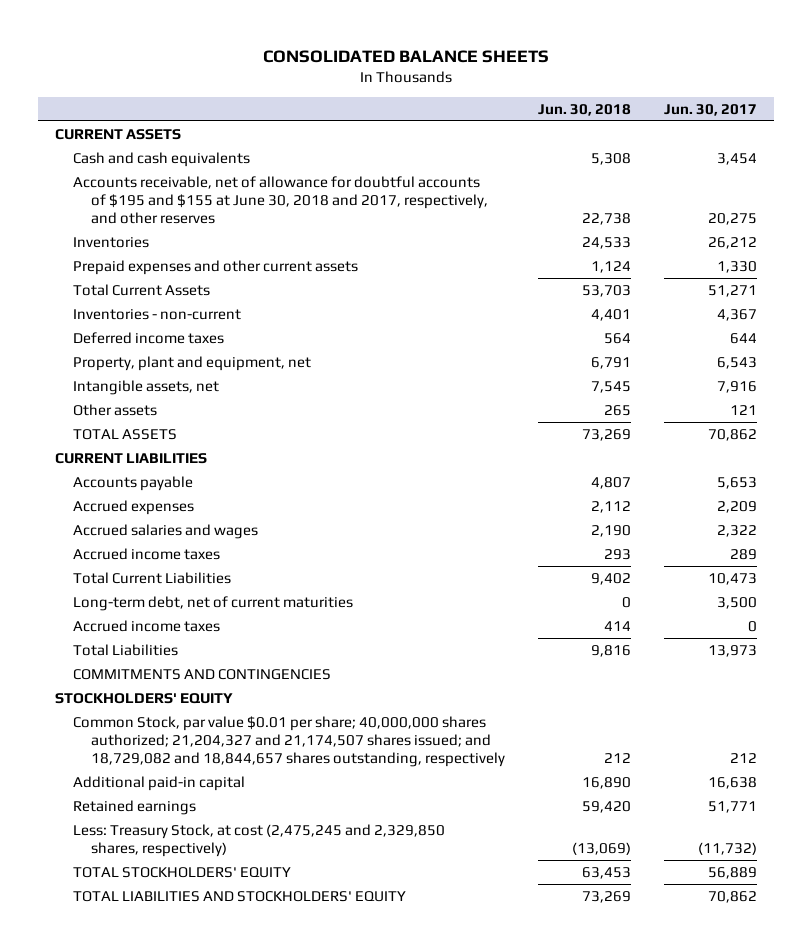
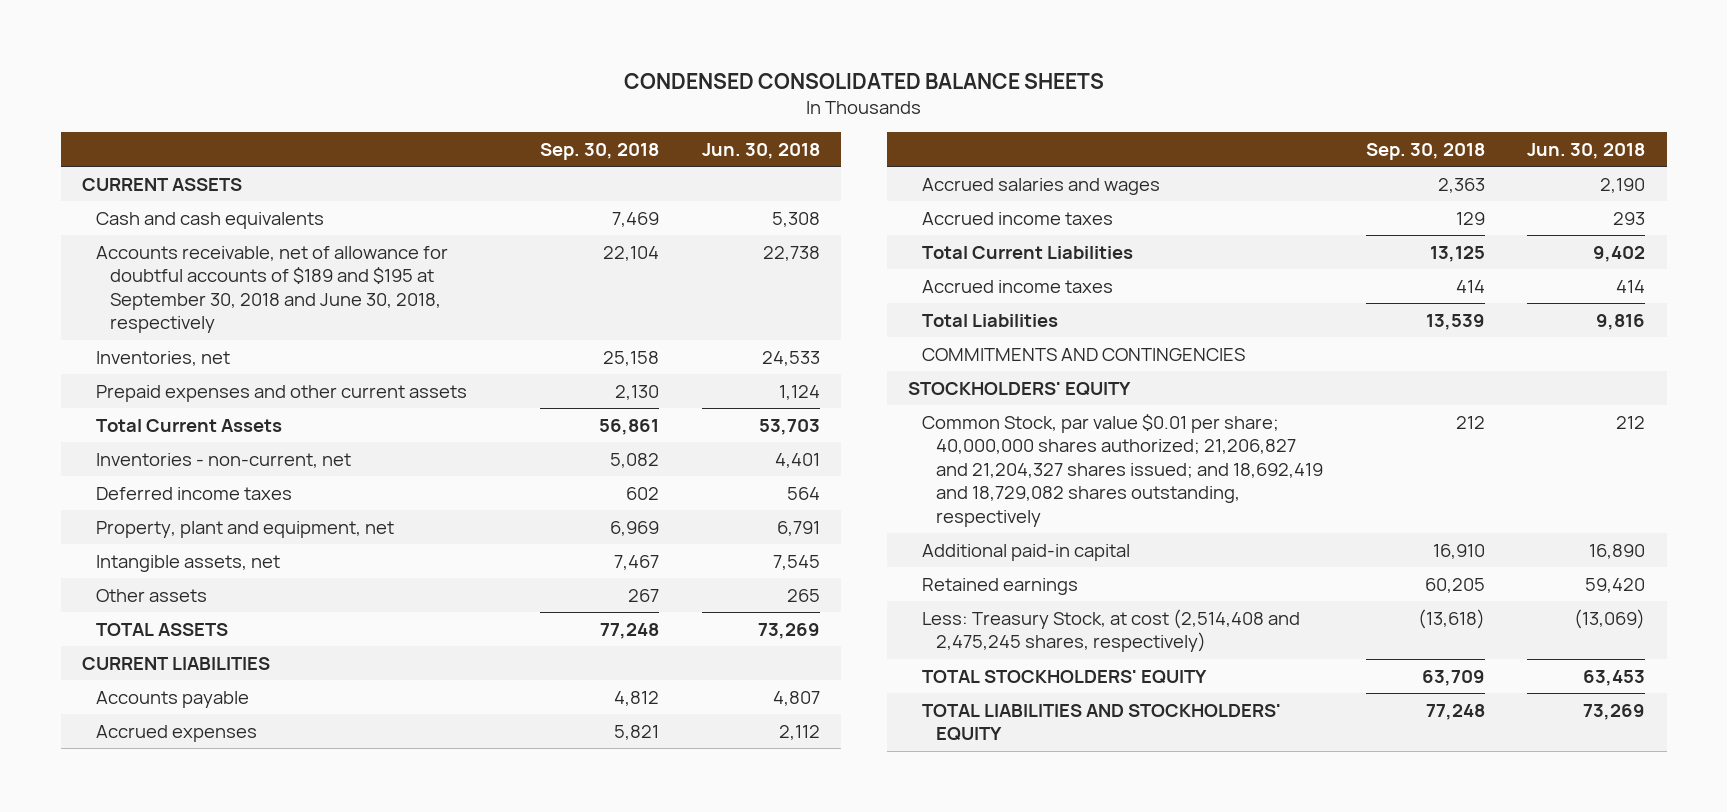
- CONSOLIDATED BALANCE SHEETS
+ CONDENSED CONSOLIDATED BALANCE SHEETS
- | Jun. 30, 2018 | Jun. 30, 2017
+ | Sep. 30, 2018 | Jun. 30, 2018
- Accounts receivable, net of allowance for doubtful accounts of $195 and $155 at June 30, 2018 and 2017, respectively, and other reserves | 22,738 | 20,275
- Inventories | 24,533 | 26,212
+ Accounts receivable, net of allowance for doubtful accounts of $189 and $195 at September 30, 2018 and June 30, 2018, respectively | 22,104 | 22,738
+ Inventories, net | 25,158 | 24,533
- Inventories - non-current | 4,401 | 4,367
+ Inventories - non-current, net | 5,082 | 4,401
- Long-term debt, net of current maturities | 0 | 3,500
- Common Stock, par value $0.01 per share; 40,000,000 shares authorized; 21,204,327 and 21,174,507 shares issued; and 18,729,082 and 18,844,657 shares outstanding, respectively | 212 | 212
+ Common Stock, par value $0.01 per share; 40,000,000 shares authorized; 21,206,827 and 21,204,327 shares issued; and 18,692,419 and 18,729,082 shares outstanding, respectively | 212 | 212
- Less: Treasury Stock, at cost (2,475,245 and 2,329,850 shares, respectively) | (13,069) | (11,732)
+ Less: Treasury Stock, at cost (2,514,408 and 2,475,245 shares, respectively) | (13,618) | (13,069)

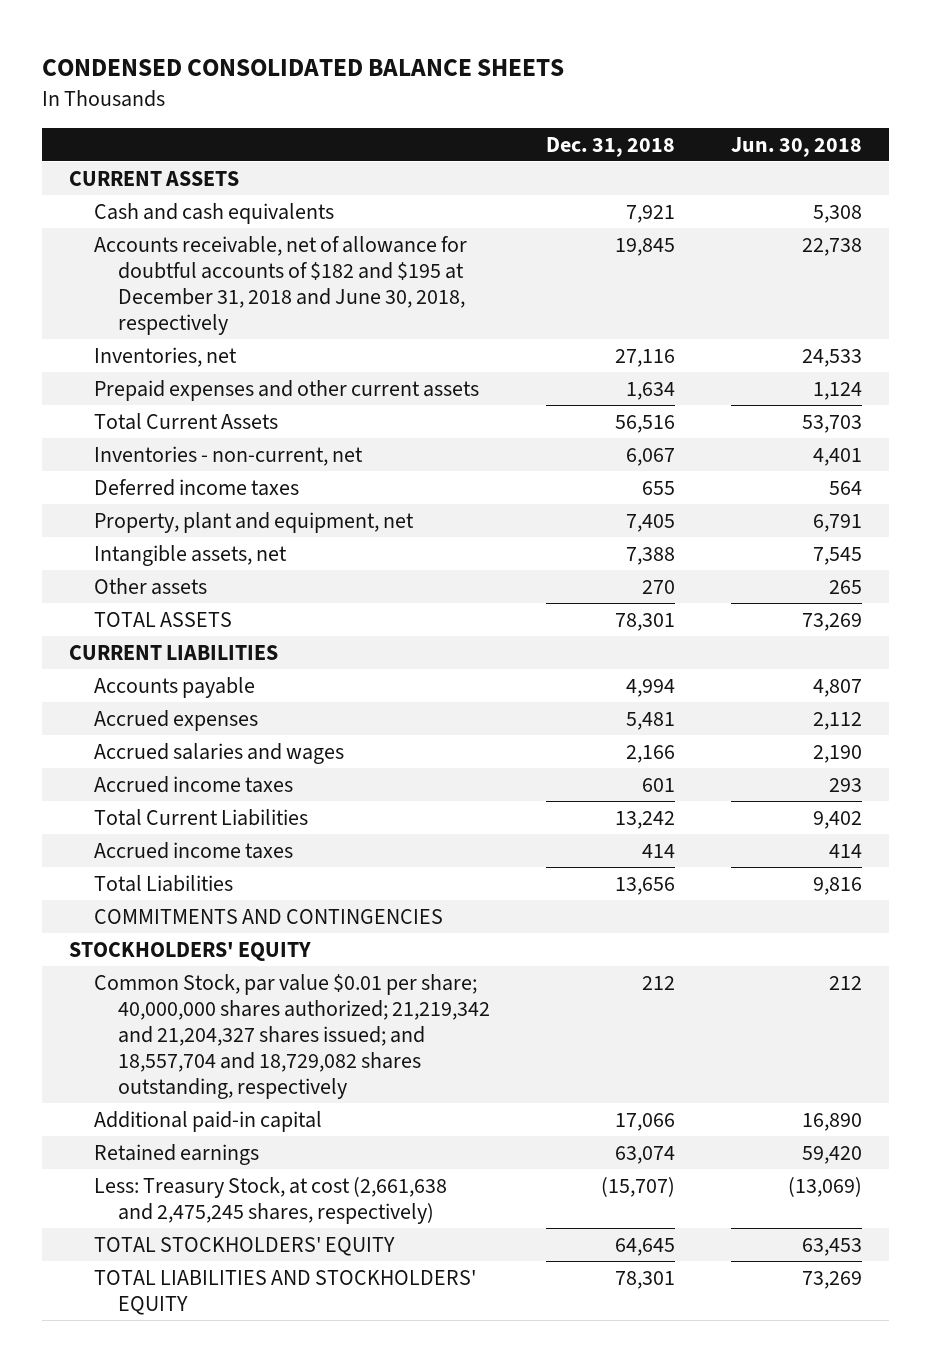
- | Sep. 30, 2018 | Jun. 30, 2018
+ | Dec. 31, 2018 | Jun. 30, 2018
- Accounts receivable, net of allowance for doubtful accounts of $189 and $195 at September 30, 2018 and June 30, 2018, respectively | 22,104 | 22,738
+ Accounts receivable, net of allowance for doubtful accounts of $182 and $195 at December 31, 2018 and June 30, 2018, respectively | 19,845 | 22,738
- Common Stock, par value $0.01 per share; 40,000,000 shares authorized; 21,206,827 and 21,204,327 shares issued; and 18,692,419 and 18,729,082 shares outstanding, respectively | 212 | 212
+ Common Stock, par value $0.01 per share; 40,000,000 shares authorized; 21,219,342 and 21,204,327 shares issued; and 18,557,704 and 18,729,082 shares outstanding, respectively | 212 | 212
- Less: Treasury Stock, at cost (2,514,408 and 2,475,245 shares, respectively) | (13,618) | (13,069)
+ Less: Treasury Stock, at cost (2,661,638 and 2,475,245 shares, respectively) | (15,707) | (13,069)

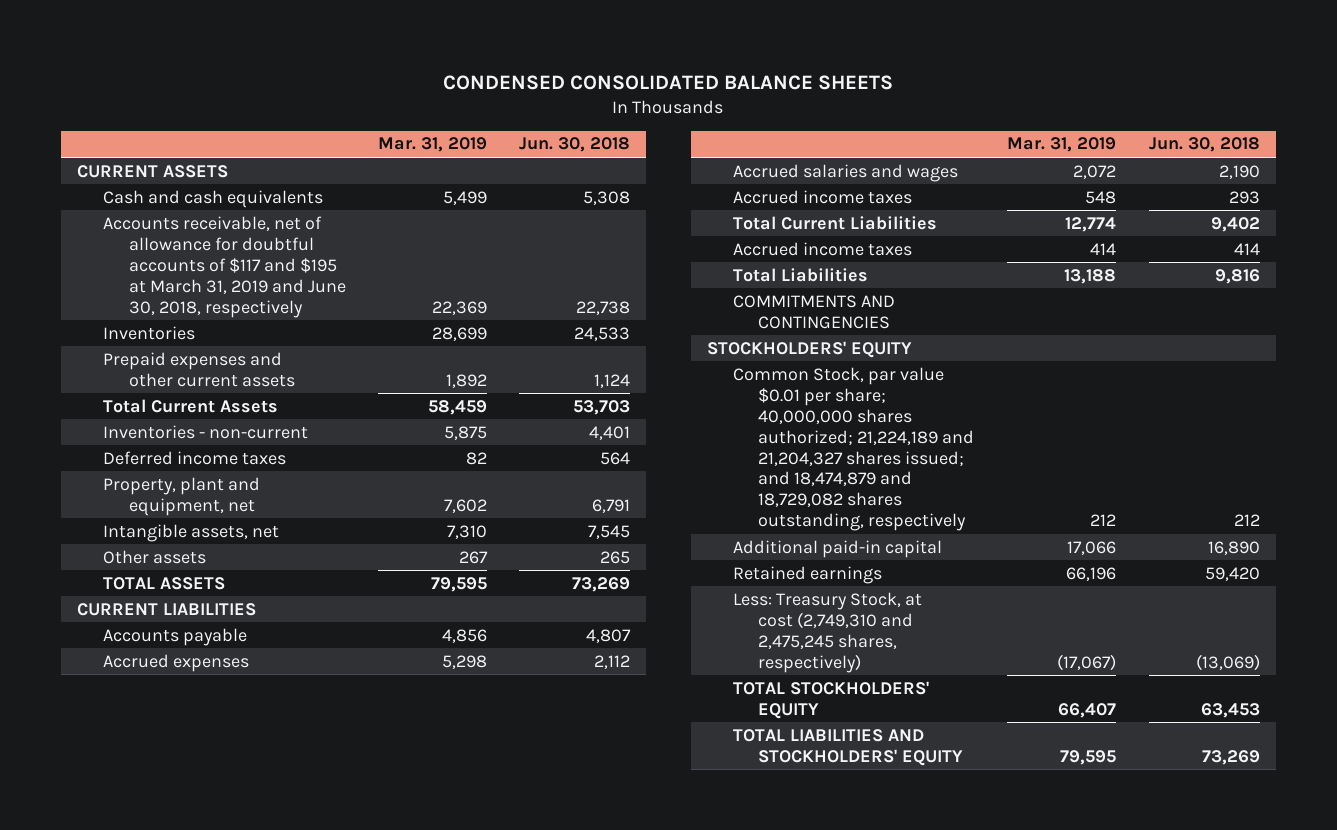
- | Dec. 31, 2018 | Jun. 30, 2018
+ | Mar. 31, 2019 | Jun. 30, 2018
- Accounts receivable, net of allowance for doubtful accounts of $182 and $195 at December 31, 2018 and June 30, 2018, respectively | 19,845 | 22,738
- Inventories, net | 27,116 | 24,533
+ Accounts receivable, net of allowance for doubtful accounts of $117 and $195 at March 31, 2019 and June 30, 2018, respectively | 22,369 | 22,738
+ Inventories | 28,699 | 24,533
- Inventories - non-current, net | 6,067 | 4,401
+ Inventories - non-current | 5,875 | 4,401
- Common Stock, par value $0.01 per share; 40,000,000 shares authorized; 21,219,342 and 21,204,327 shares issued; and 18,557,704 and 18,729,082 shares outstanding, respectively | 212 | 212
+ Common Stock, par value $0.01 per share; 40,000,000 shares authorized; 21,224,189 and 21,204,327 shares issued; and 18,474,879 and 18,729,082 shares outstanding, respectively | 212 | 212
- Less: Treasury Stock, at cost (2,661,638 and 2,475,245 shares, respectively) | (15,707) | (13,069)
+ Less: Treasury Stock, at cost (2,749,310 and 2,475,245 shares, respectively) | (17,067) | (13,069)

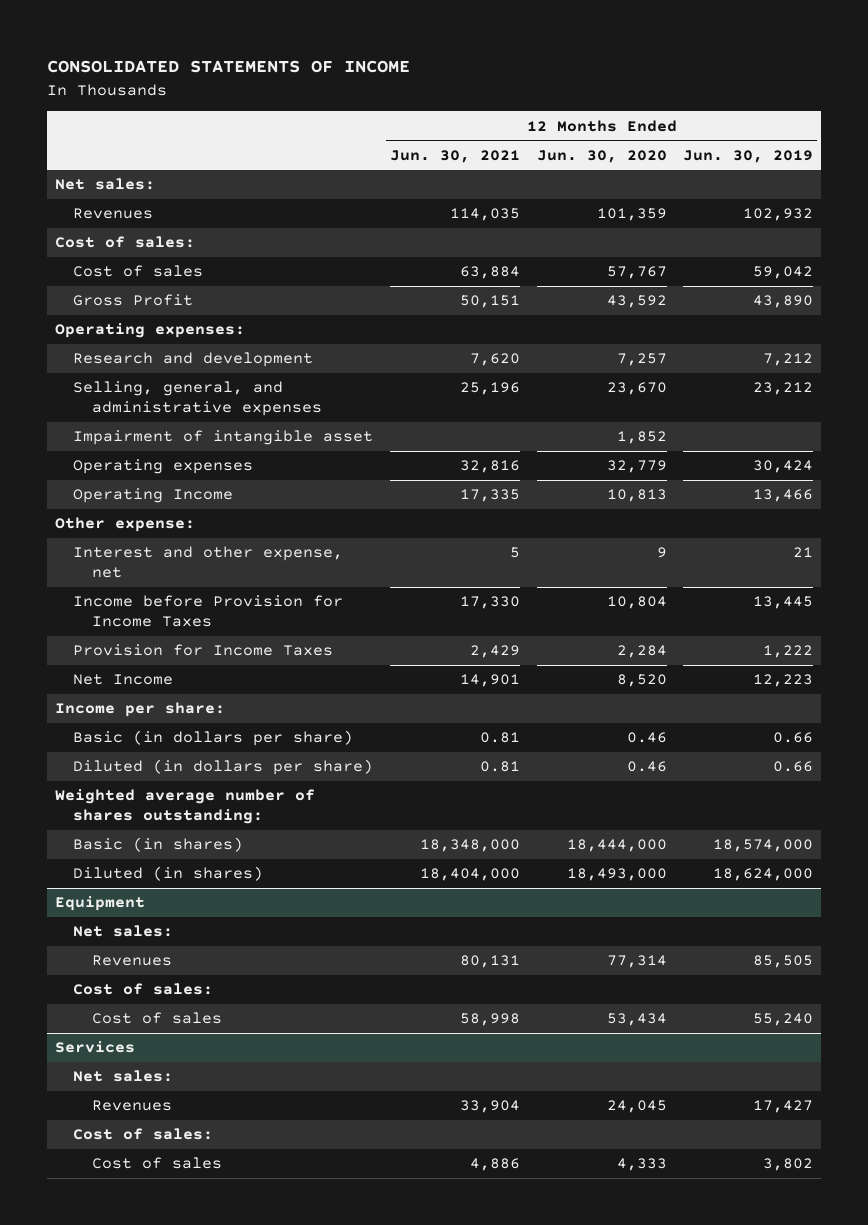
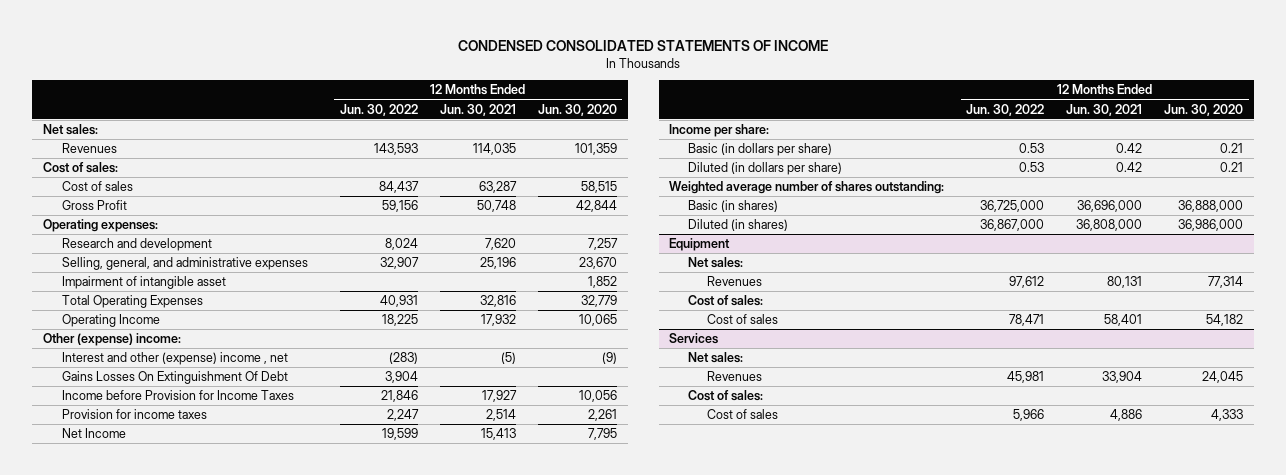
- CONSOLIDATED STATEMENTS OF INCOME
+ CONDENSED CONSOLIDATED STATEMENTS OF INCOME
- | 12 Months Ended Jun. 30, 2021 | 12 Months Ended Jun. 30, 2020 | 12 Months Ended Jun. 30, 2019
+ | 12 Months Ended Jun. 30, 2022 | 12 Months Ended Jun. 30, 2021 | 12 Months Ended Jun. 30, 2020
- Cost of sales | 63,884 | 57,767 | 59,042
- Gross Profit | 50,151 | 43,592 | 43,890
+ Cost of sales | 84,437 | 63,287 | 58,515
+ Gross Profit | 59,156 | 50,748 | 42,844
- Operating expenses | 32,816 | 32,779 | 30,424
- Operating Income | 17,335 | 10,813 | 13,466
- Other expense:
- Interest and other expense, net | 5 | 9 | 21
- Income before Provision for Income Taxes | 17,330 | 10,804 | 13,445
- Provision for Income Taxes | 2,429 | 2,284 | 1,222
- Net Income | 14,901 | 8,520 | 12,223
+ Total Operating Expenses | 40,931 | 32,816 | 32,779
+ Operating Income | 18,225 | 17,932 | 10,065
+ Other (expense) income:
+ Interest and other (expense) income , net | (283) | (5) | (9)
+ Gains Losses On Extinguishment Of Debt | 3,904 | |
+ Income before Provision for Income Taxes | 21,846 | 17,927 | 10,056
+ Provision for income taxes | 2,247 | 2,514 | 2,261
+ Net Income | 19,599 | 15,413 | 7,795
- Basic (in dollars per share) | 0.81 | 0.46 | 0.66
- Diluted (in dollars per share) | 0.81 | 0.46 | 0.66
+ Basic (in dollars per share) | 0.53 | 0.42 | 0.21
+ Diluted (in dollars per share) | 0.53 | 0.42 | 0.21
- Basic (in shares) | 18,348,000 | 18,444,000 | 18,574,000
- Diluted (in shares) | 18,404,000 | 18,493,000 | 18,624,000
+ Basic (in shares) | 36,725,000 | 36,696,000 | 36,888,000
+ Diluted (in shares) | 36,867,000 | 36,808,000 | 36,986,000
@ Equipment
- Cost of sales | 58,998 | 53,434 | 55,240
+ Cost of sales | 78,471 | 58,401 | 54,182

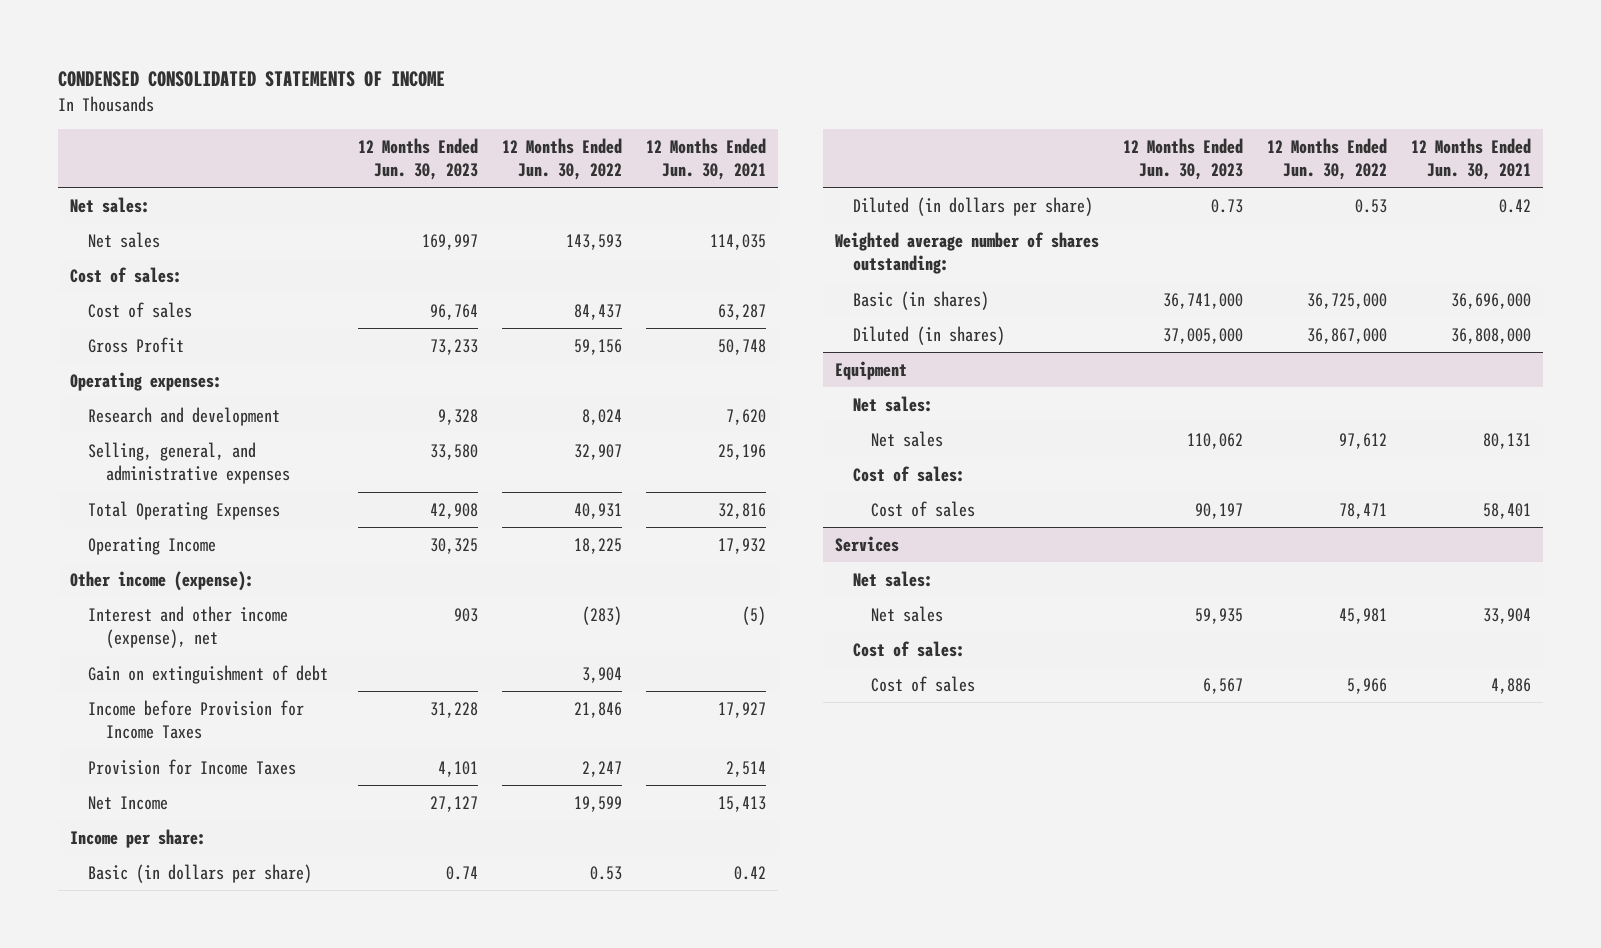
- | 12 Months Ended Jun. 30, 2022 | 12 Months Ended Jun. 30, 2021 | 12 Months Ended Jun. 30, 2020
+ | 12 Months Ended Jun. 30, 2023 | 12 Months Ended Jun. 30, 2022 | 12 Months Ended Jun. 30, 2021
- Revenues | 143,593 | 114,035 | 101,359
+ Net sales | 169,997 | 143,593 | 114,035
- Impairment of intangible asset | | | 1,852
- Other (expense) income:
- Interest and other (expense) income , net | (283) | (5) | (9)
- Gains Losses On Extinguishment Of Debt | 3,904 | |
+ Other income (expense):
+ Interest and other income (expense), net | 903 | (283) | (5)
+ Gain on extinguishment of debt | | 3,904 |
- Provision for income taxes | 2,247 | 2,514 | 2,261
+ Provision for Income Taxes | 4,101 | 2,247 | 2,514
@ Equipment
- Revenues | 97,612 | 80,131 | 77,314
+ Net sales | 110,062 | 97,612 | 80,131
@ Services
- Revenues | 45,981 | 33,904 | 24,045
+ Net sales | 59,935 | 45,981 | 33,904

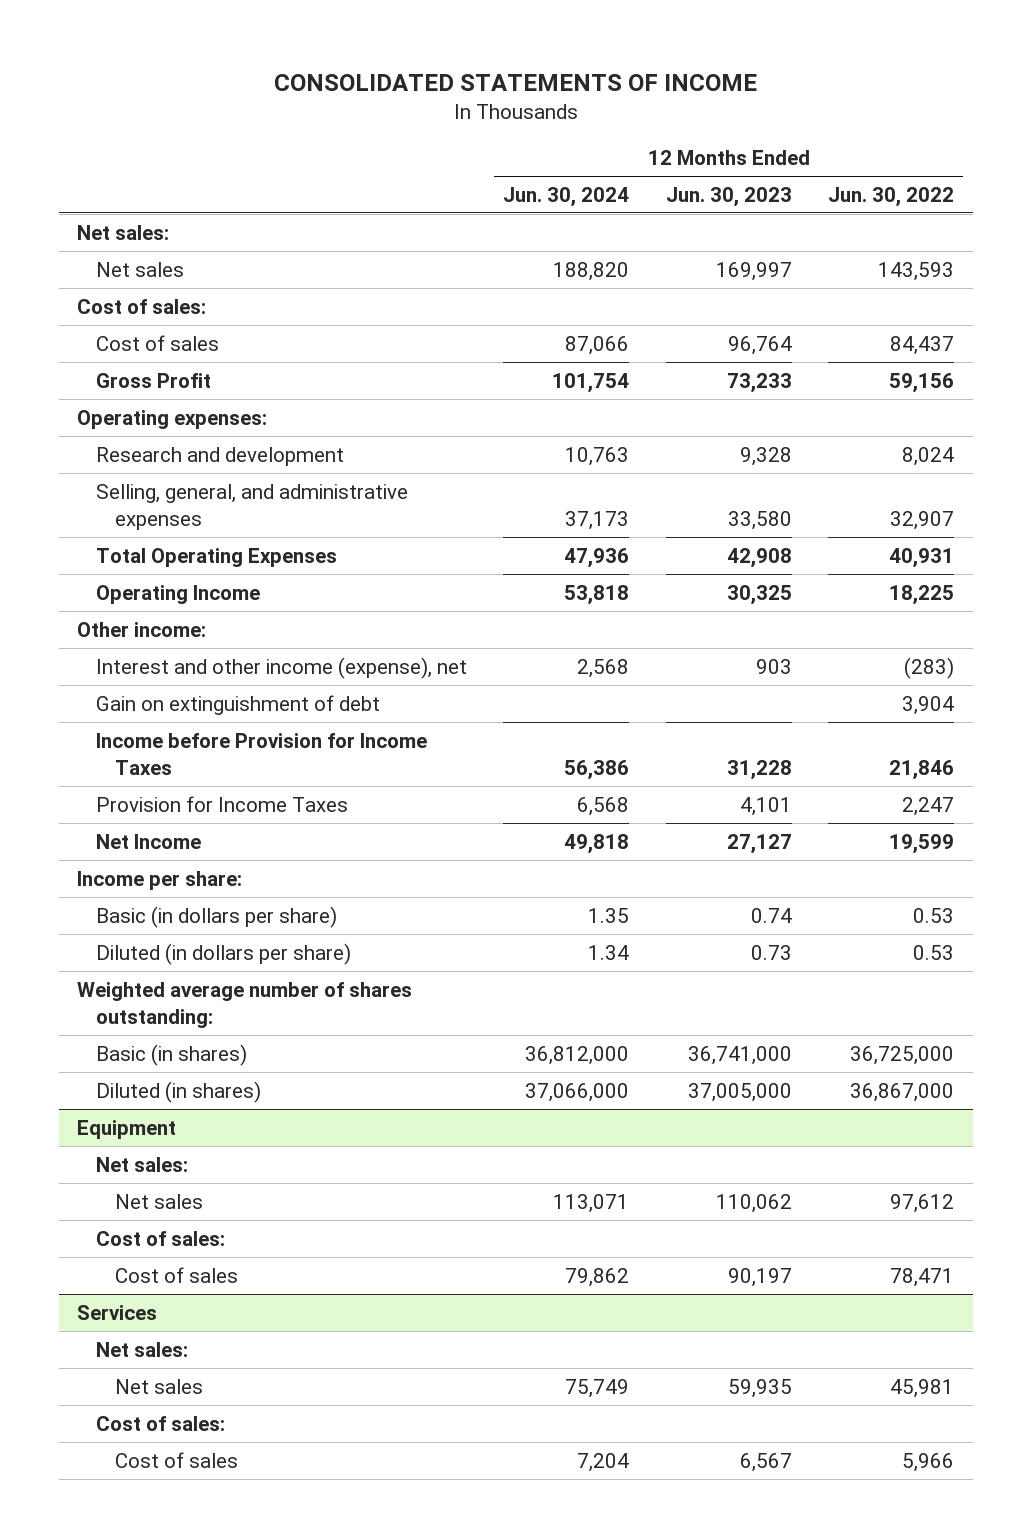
- CONDENSED CONSOLIDATED STATEMENTS OF INCOME
+ CONSOLIDATED STATEMENTS OF INCOME
- | 12 Months Ended Jun. 30, 2023 | 12 Months Ended Jun. 30, 2022 | 12 Months Ended Jun. 30, 2021
+ | 12 Months Ended Jun. 30, 2024 | 12 Months Ended Jun. 30, 2023 | 12 Months Ended Jun. 30, 2022
- Other income (expense):
+ Other income:

